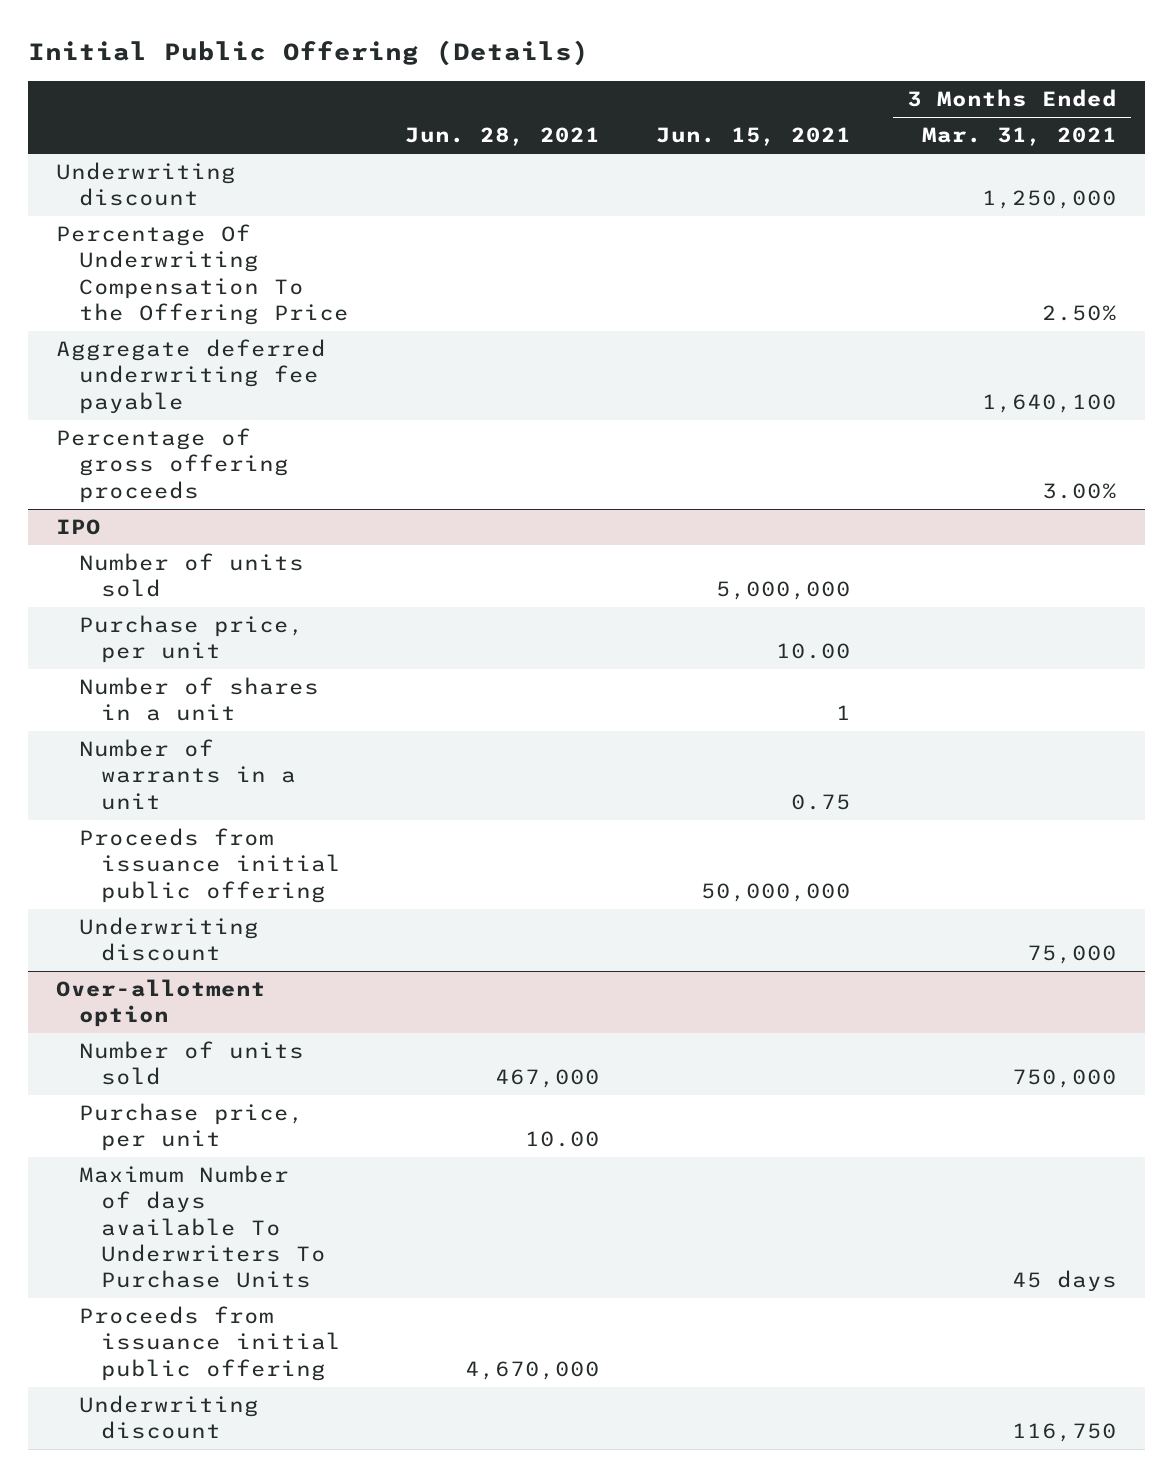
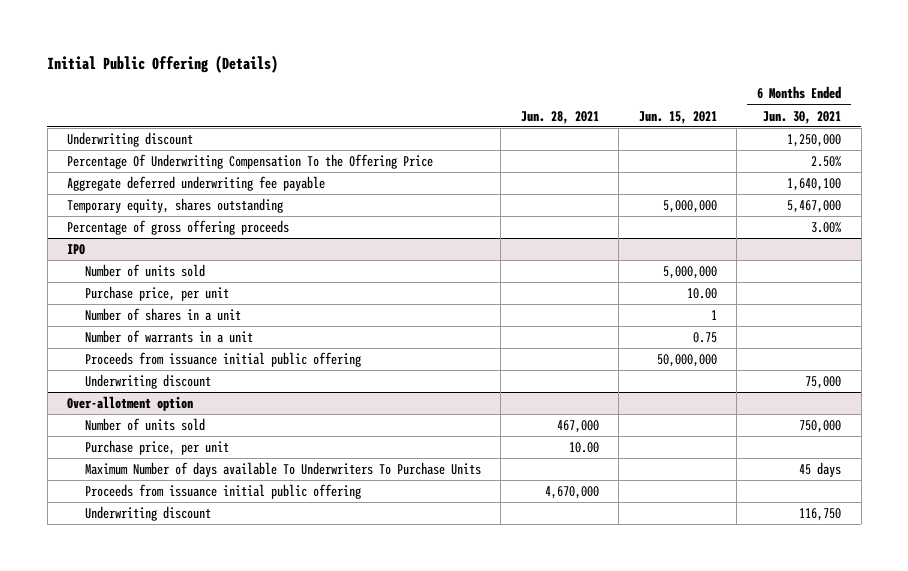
- | Jun. 28, 2021 | Jun. 15, 2021 | 3 Months Ended Mar. 31, 2021
+ | Jun. 28, 2021 | Jun. 15, 2021 | 6 Months Ended Jun. 30, 2021
+ Temporary equity, shares outstanding | | 5,000,000 | 5,467,000

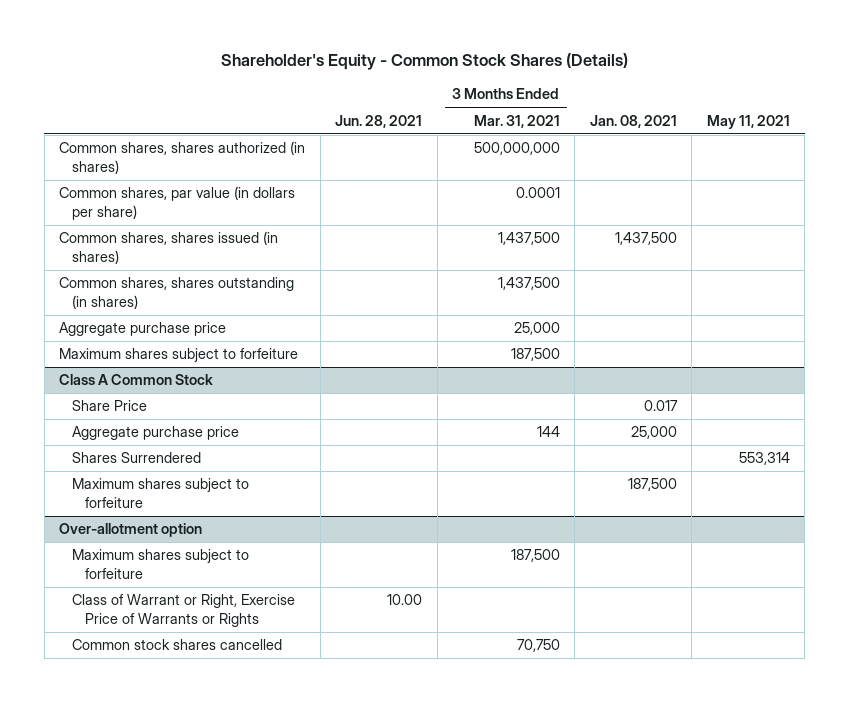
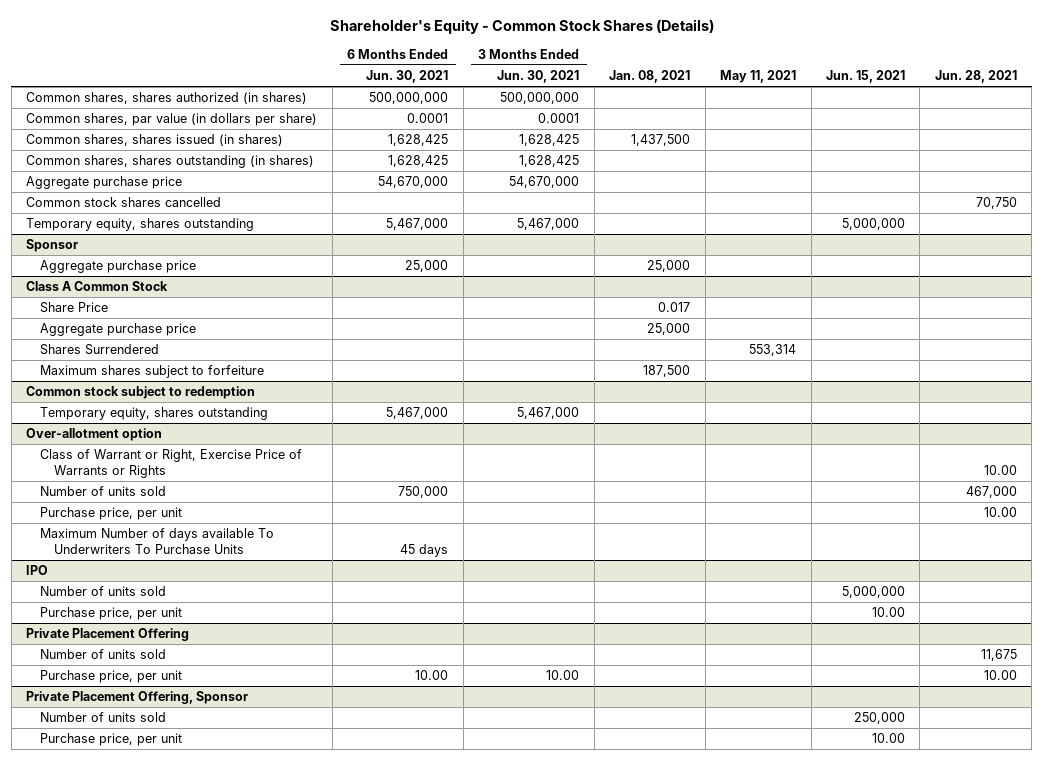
- | Jun. 28, 2021 | 3 Months Ended Mar. 31, 2021 | Jan. 08, 2021 | May 11, 2021
+ | 6 Months Ended Jun. 30, 2021 | 3 Months Ended Jun. 30, 2021 | Jan. 08, 2021 | May 11, 2021 | Jun. 15, 2021 | Jun. 28, 2021
- Maximum shares subject to forfeiture | | 187,500 | |
+ Common stock shares cancelled | | | | | | 70,750
+ Temporary equity, shares outstanding | 5,467,000 | 5,467,000 | | | 5,000,000 |
+ Sponsor
+ Aggregate purchase price | 25,000 | | 25,000 | | |
+ Common stock subject to redemption
+ Temporary equity, shares outstanding | 5,467,000 | 5,467,000 | | | |
@ Over-allotment option
- Maximum shares subject to forfeiture | | 187,500 | |
- Common stock shares cancelled | | 70,750 | |
+ Number of units sold | 750,000 | | | | | 467,000
+ Purchase price, per unit | | | | | | 10.00
+ Maximum Number of days available To Underwriters To Purchase Units | 45 days | | | | |
+ IPO
+ Number of units sold | | | | | 5,000,000 |
+ Purchase price, per unit | | | | | 10.00 |
+ Private Placement Offering
+ Number of units sold | | | | | | 11,675
+ Purchase price, per unit | 10.00 | 10.00 | | | | 10.00
+ Private Placement Offering, Sponsor
+ Number of units sold | | | | | 250,000 |
+ Purchase price, per unit | | | | | 10.00 |

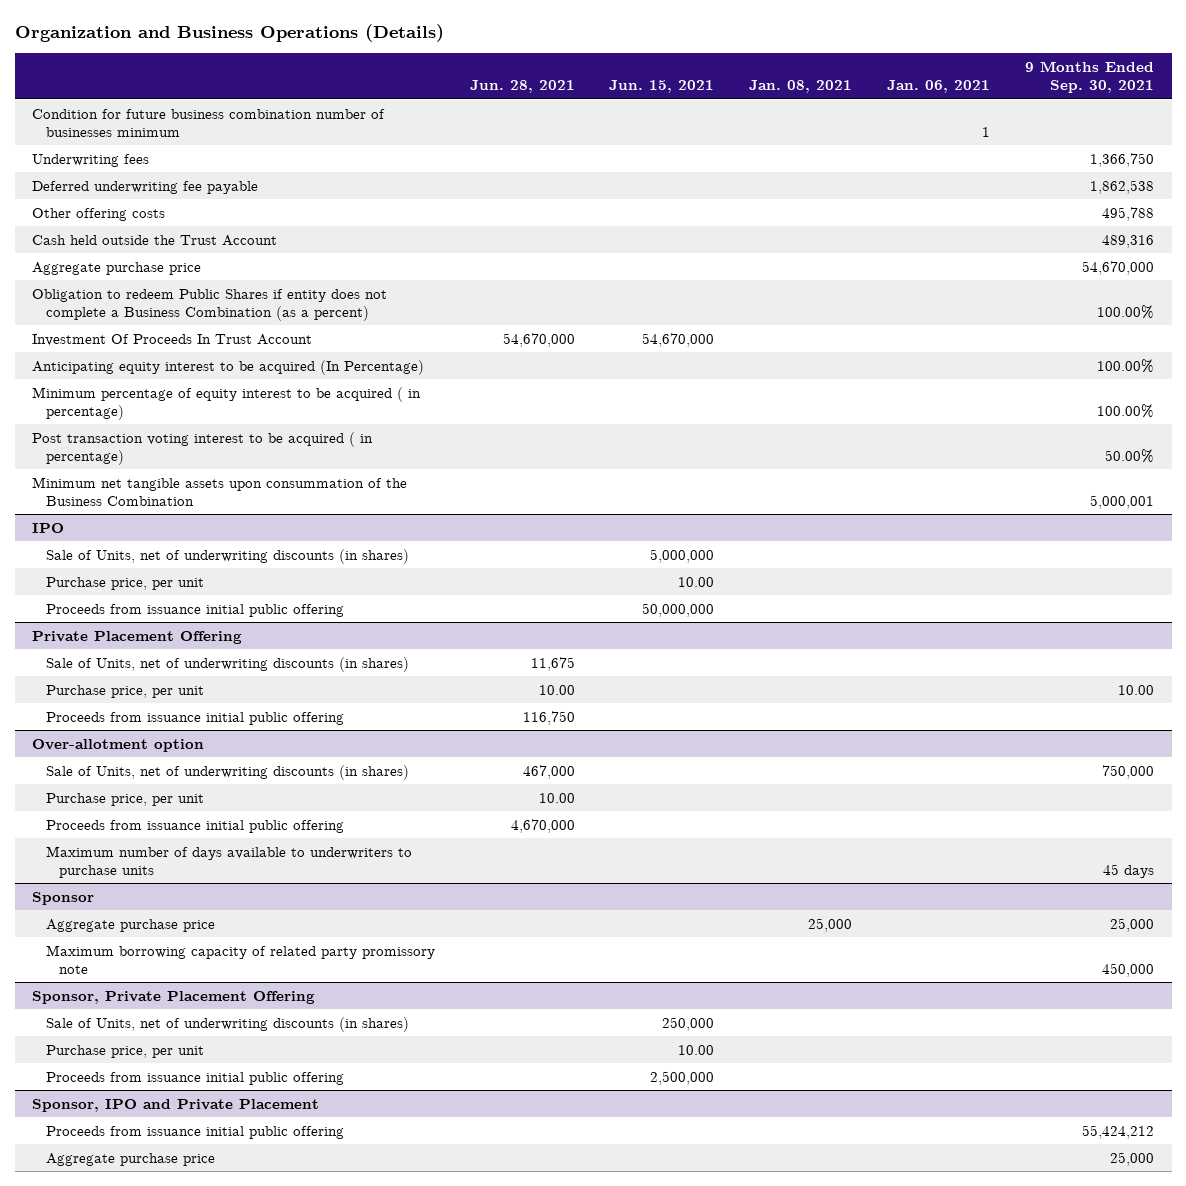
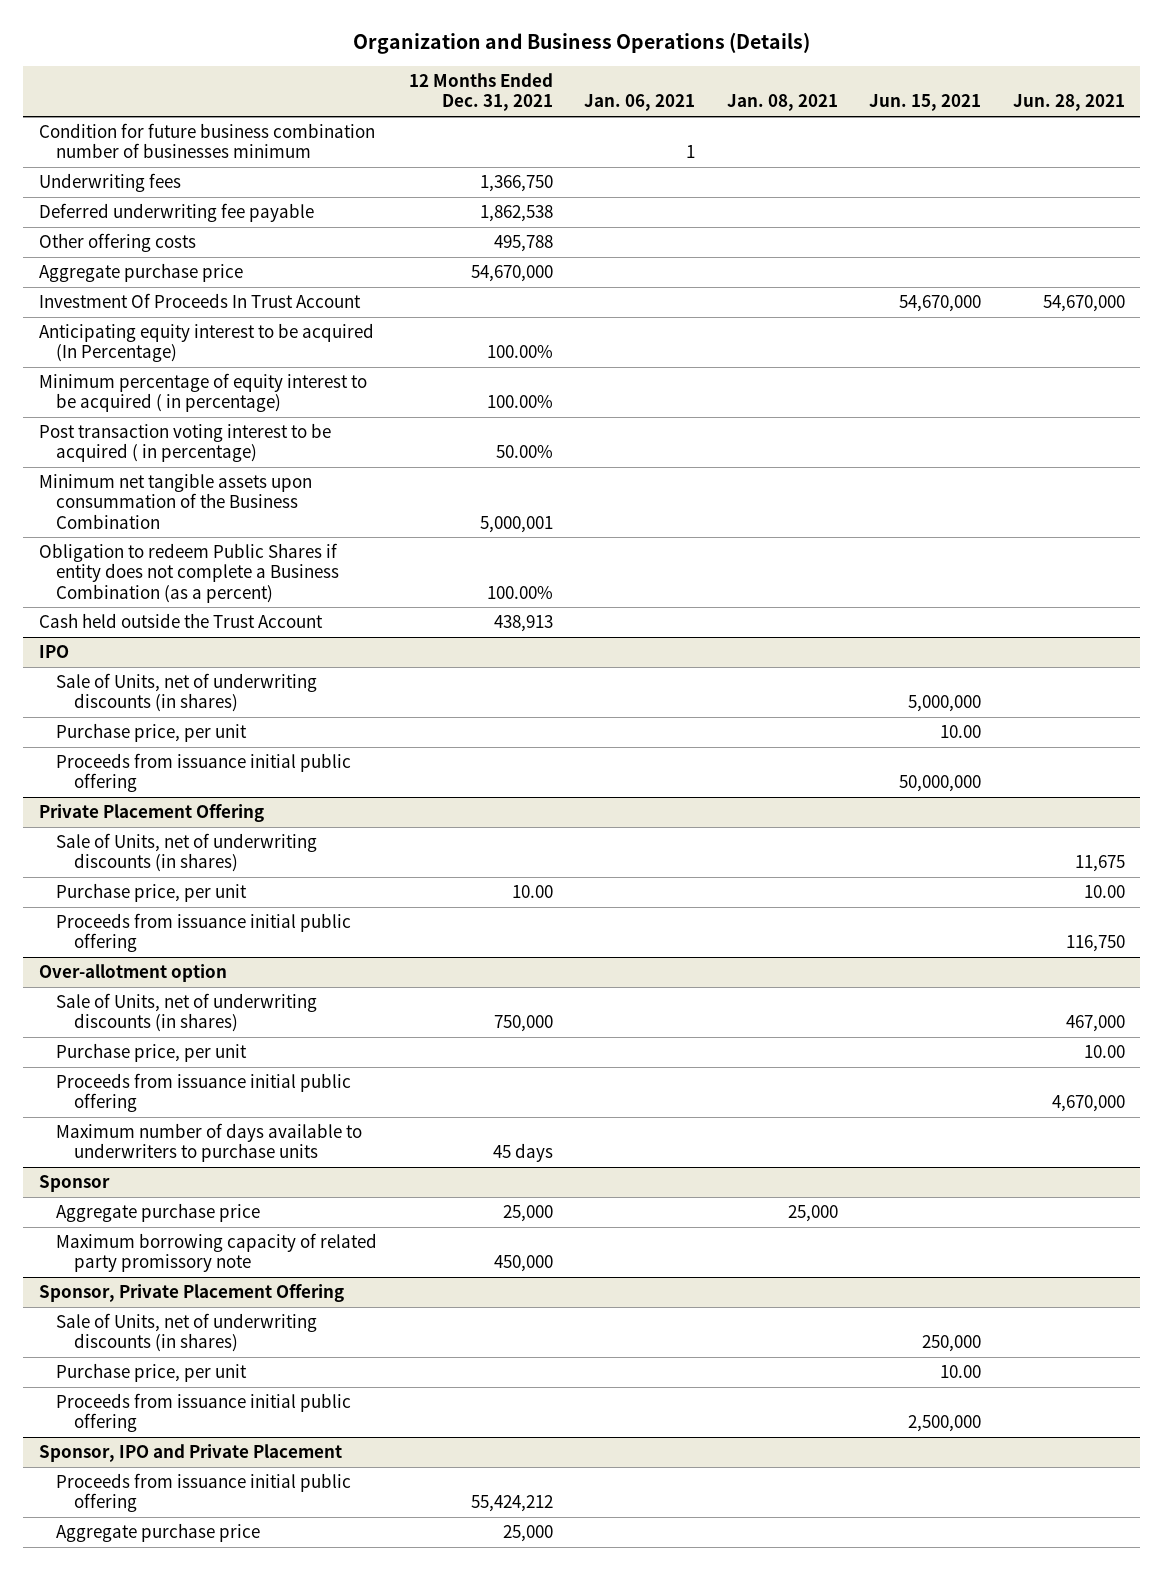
- | Jun. 28, 2021 | Jun. 15, 2021 | Jan. 08, 2021 | Jan. 06, 2021 | 9 Months Ended Sep. 30, 2021
+ | 12 Months Ended Dec. 31, 2021 | Jan. 06, 2021 | Jan. 08, 2021 | Jun. 15, 2021 | Jun. 28, 2021
moved down: Obligation to redeem Public Shares if entity does not complete a Business Combination (as a percent) | 100.00% | | | |
moved down: Cash held outside the Trust Account | 438,913 | | | |

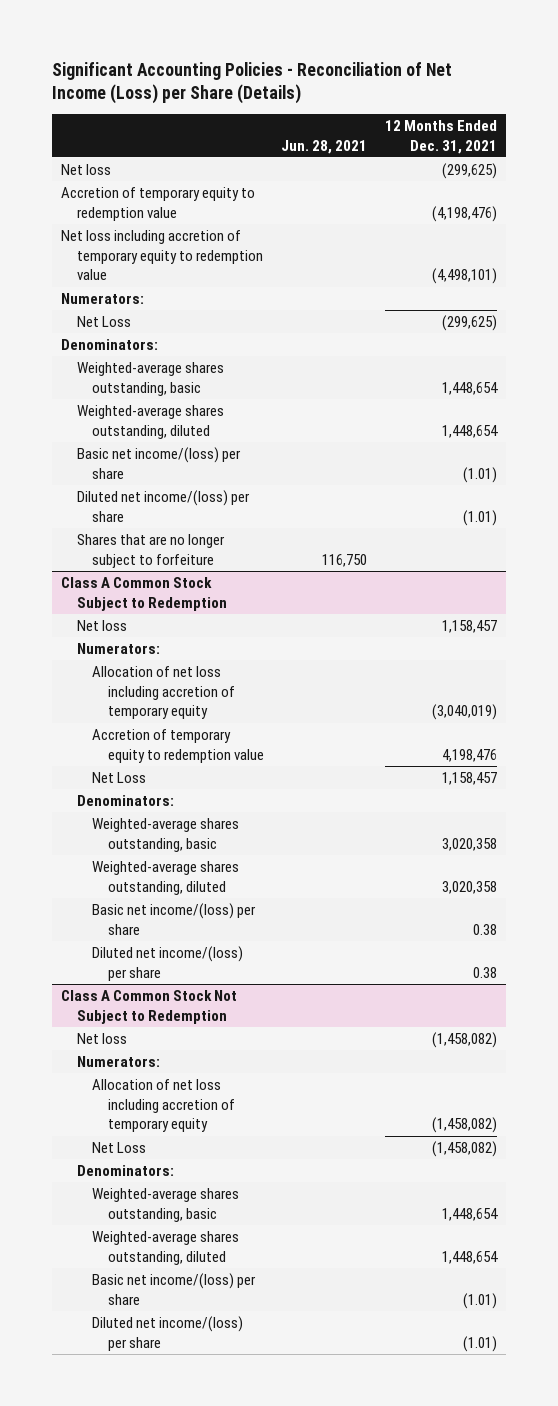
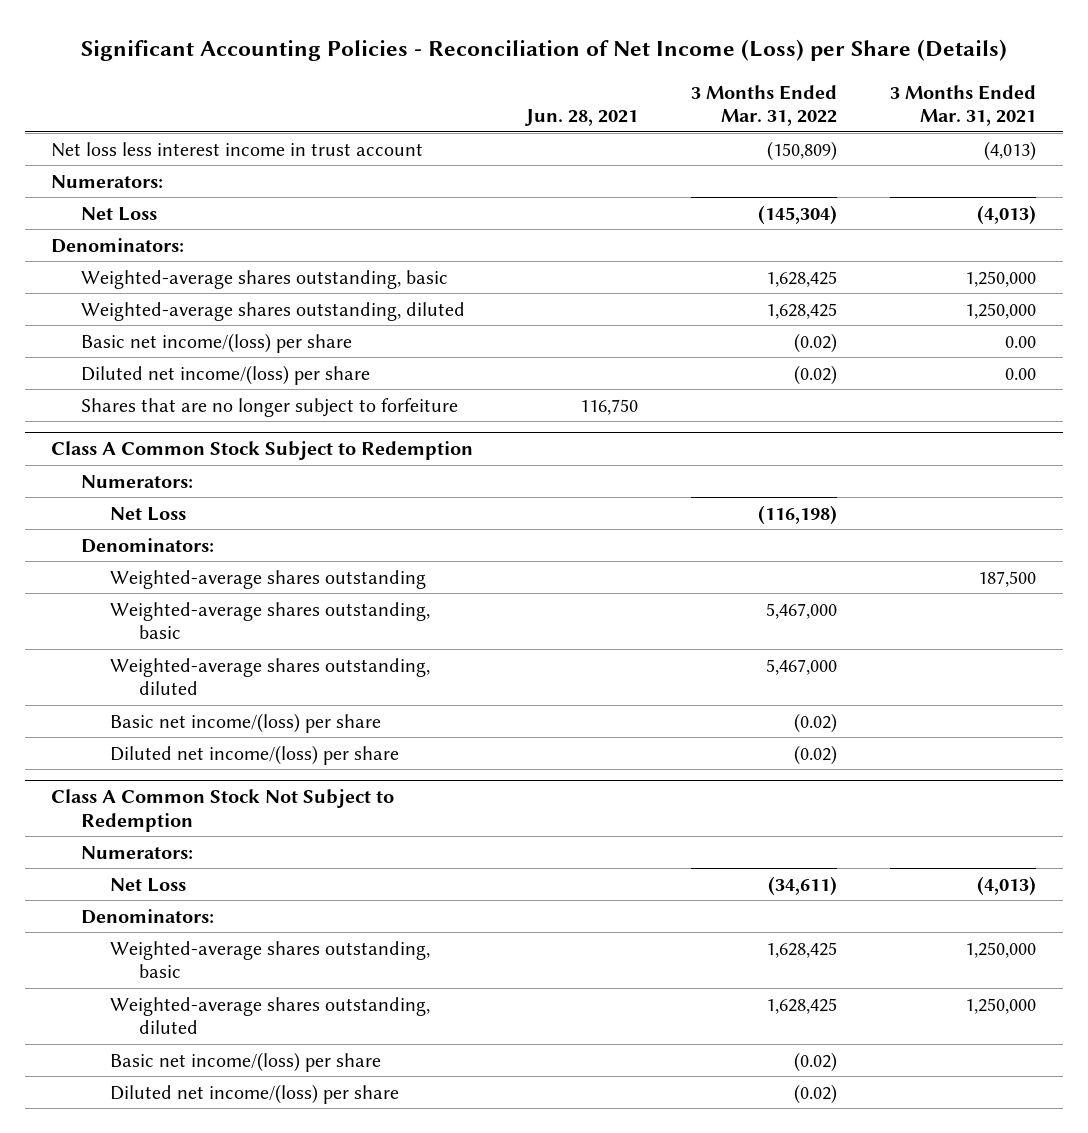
- | Jun. 28, 2021 | 12 Months Ended Dec. 31, 2021
+ | Jun. 28, 2021 | 3 Months Ended Mar. 31, 2022 | 3 Months Ended Mar. 31, 2021
- Net loss | | (299,625)
- Accretion of temporary equity to redemption value | | (4,198,476)
- Net loss including accretion of temporary equity to redemption value | | (4,498,101)
+ Net loss less interest income in trust account | | (150,809) | (4,013)
@ Class A Common Stock Subject to Redemption
- Net loss | | 1,158,457
- Allocation of net loss including accretion of temporary equity | | (3,040,019)
- Accretion of temporary equity to redemption value | | 4,198,476
+ Weighted-average shares outstanding | | | 187,500
@ Class A Common Stock Not Subject to Redemption
- Net loss | | (1,458,082)
- Allocation of net loss including accretion of temporary equity | | (1,458,082)

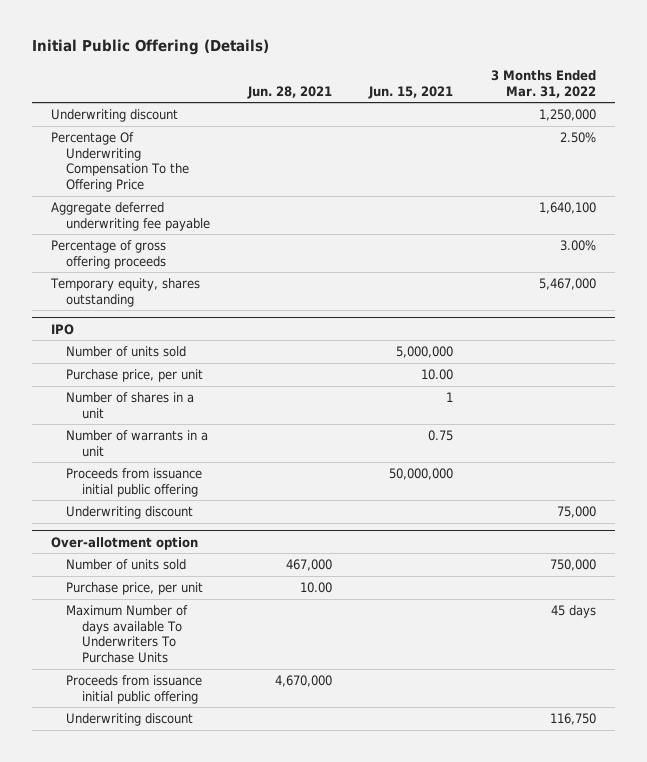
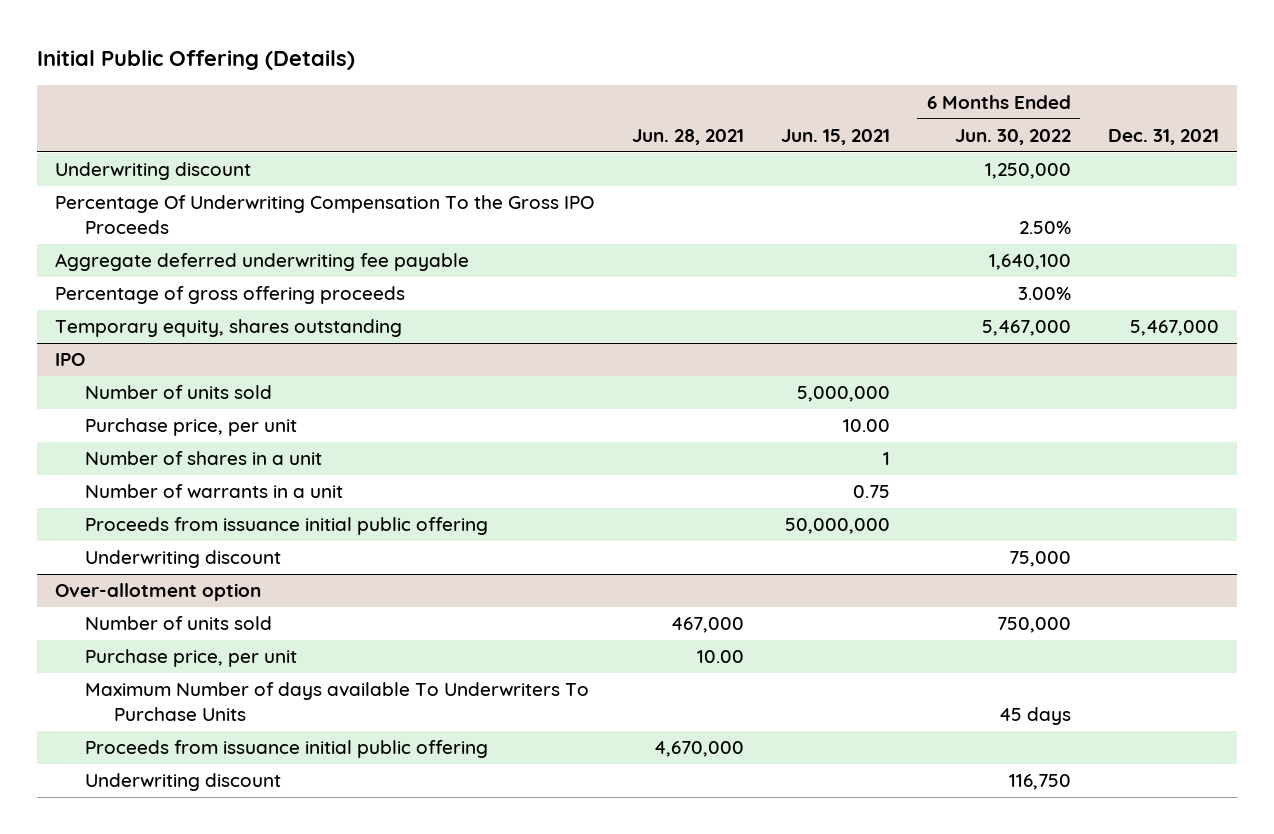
- | Jun. 28, 2021 | Jun. 15, 2021 | 3 Months Ended Mar. 31, 2022
+ | Jun. 28, 2021 | Jun. 15, 2021 | 6 Months Ended Jun. 30, 2022 | Dec. 31, 2021
- Percentage Of Underwriting Compensation To the Offering Price | | | 2.50%
+ Percentage Of Underwriting Compensation To the Gross IPO Proceeds | | | 2.50% |

